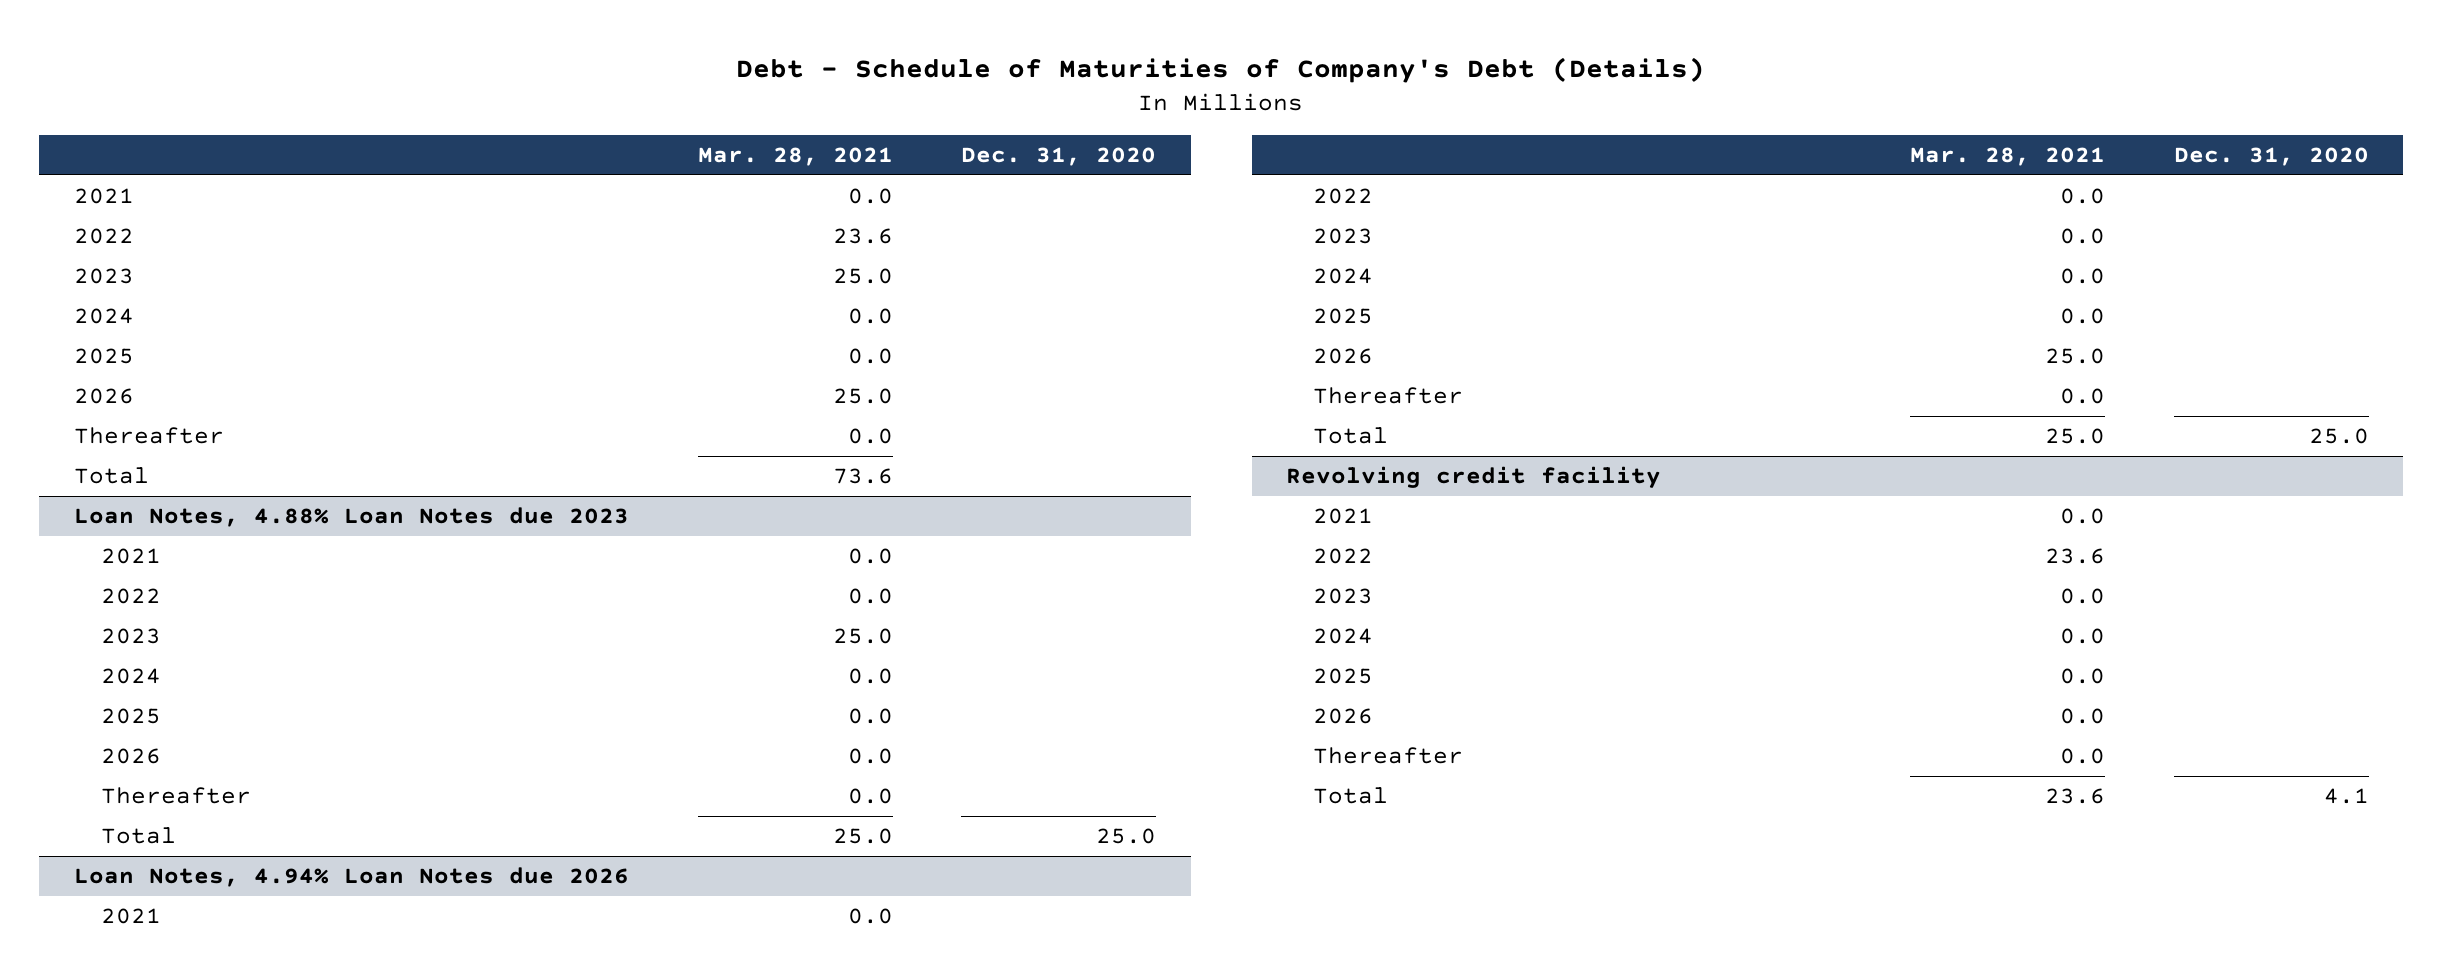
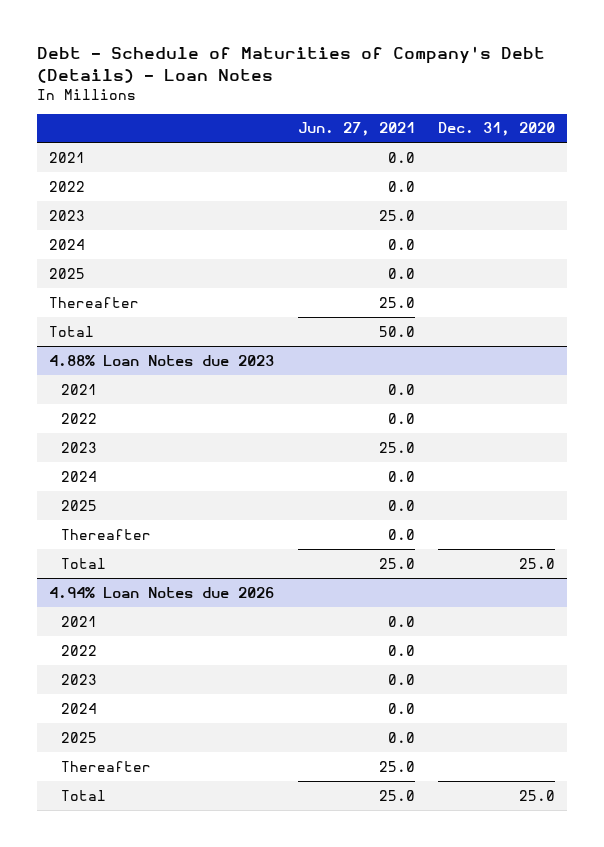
- Debt - Schedule of Maturities of Company's Debt (Details)
+ Debt - Schedule of Maturities of Company's Debt (Details) - Loan Notes
- | Mar. 28, 2021 | Dec. 31, 2020
+ | Jun. 27, 2021 | Dec. 31, 2020
- 2026 | 25.0 |
- Loan Notes, 4.88% Loan Notes due 2023
+ 4.88% Loan Notes due 2023
- 2026 | 0.0 |
- Loan Notes, 4.94% Loan Notes due 2026
+ 4.94% Loan Notes due 2026
- 2026 | 25.0 |
- Revolving credit facility
- 2021 | 0.0 |
- 2022 | 23.6 |
- 2023 | 0.0 |
- 2024 | 0.0 |
- 2025 | 0.0 |
- 2026 | 0.0 |
- Thereafter | 0.0 |
- Total | 23.6 | 4.1

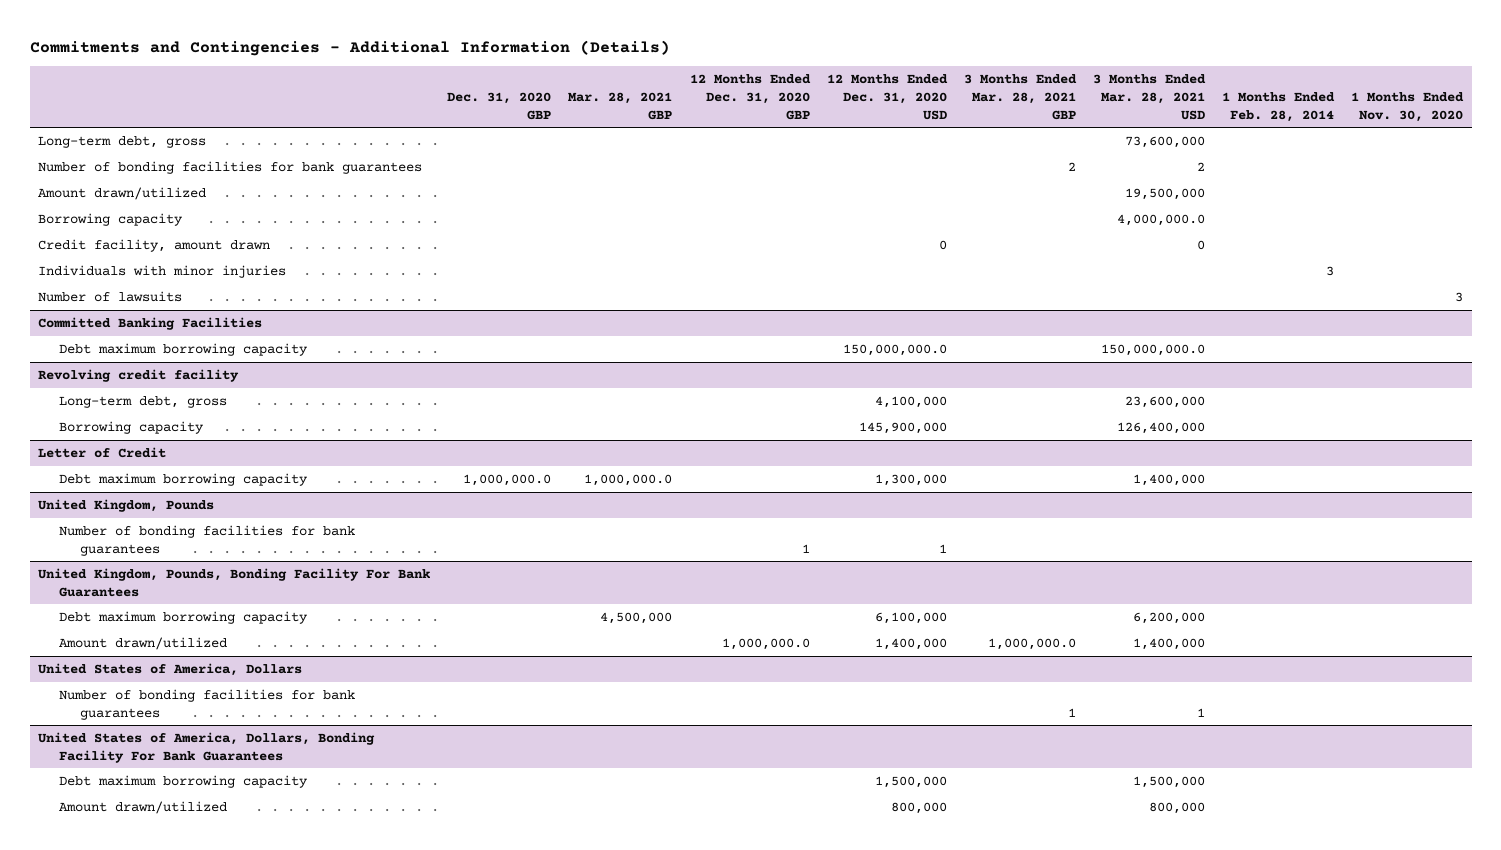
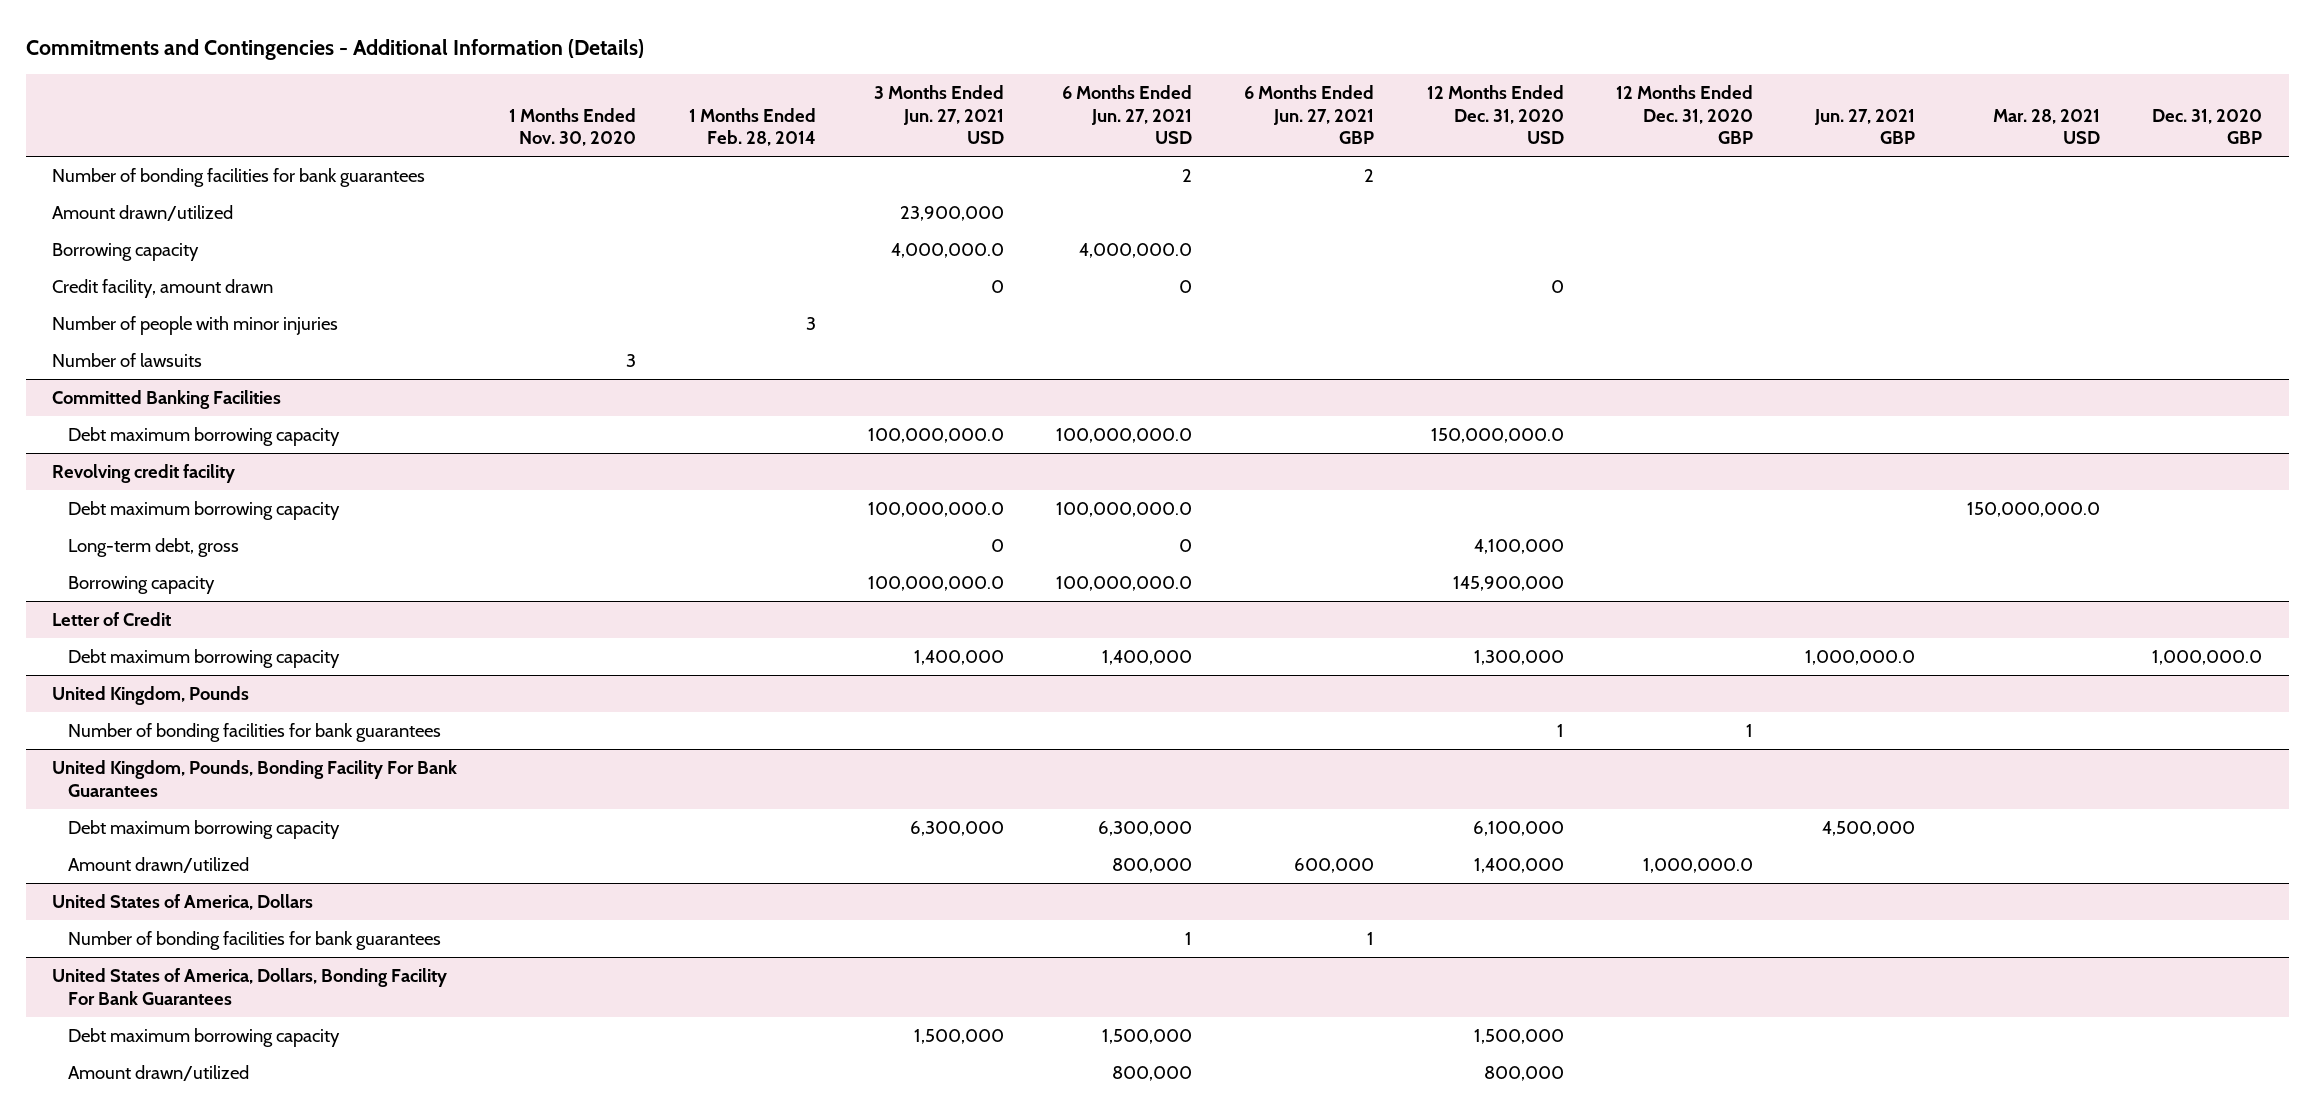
- | Dec. 31, 2020 GBP | Mar. 28, 2021 GBP | 12 Months Ended Dec. 31, 2020 GBP | 12 Months Ended Dec. 31, 2020 USD | 3 Months Ended Mar. 28, 2021 GBP | 3 Months Ended Mar. 28, 2021 USD | 1 Months Ended Feb. 28, 2014 | 1 Months Ended Nov. 30, 2020
+ | 1 Months Ended Nov. 30, 2020 | 1 Months Ended Feb. 28, 2014 | 3 Months Ended Jun. 27, 2021 USD | 6 Months Ended Jun. 27, 2021 USD | 6 Months Ended Jun. 27, 2021 GBP | 12 Months Ended Dec. 31, 2020 USD | 12 Months Ended Dec. 31, 2020 GBP | Jun. 27, 2021 GBP | Mar. 28, 2021 USD | Dec. 31, 2020 GBP
- Long-term debt, gross | | | | | | 73,600,000 | |
- Individuals with minor injuries | | | | | | | 3 |
+ Number of people with minor injuries | | 3 | | | | | | | |
@ Revolving credit facility
+ Debt maximum borrowing capacity | | | 100,000,000.0 | 100,000,000.0 | | | | | 150,000,000.0 |

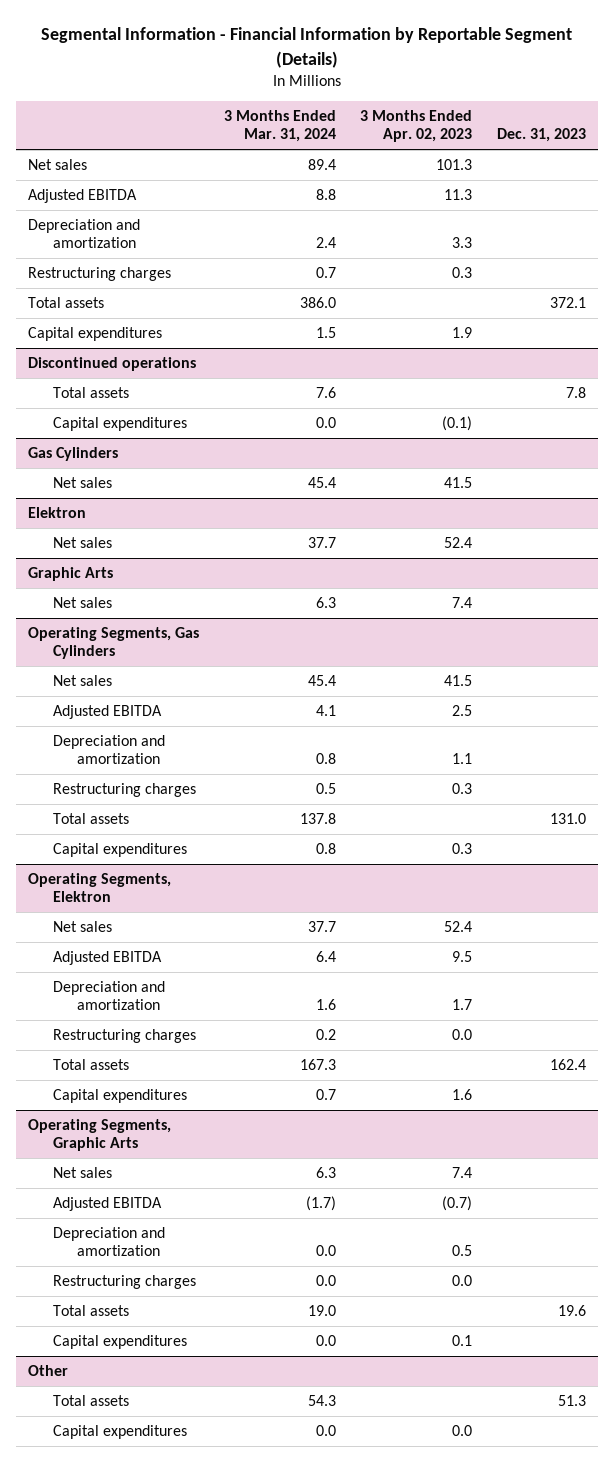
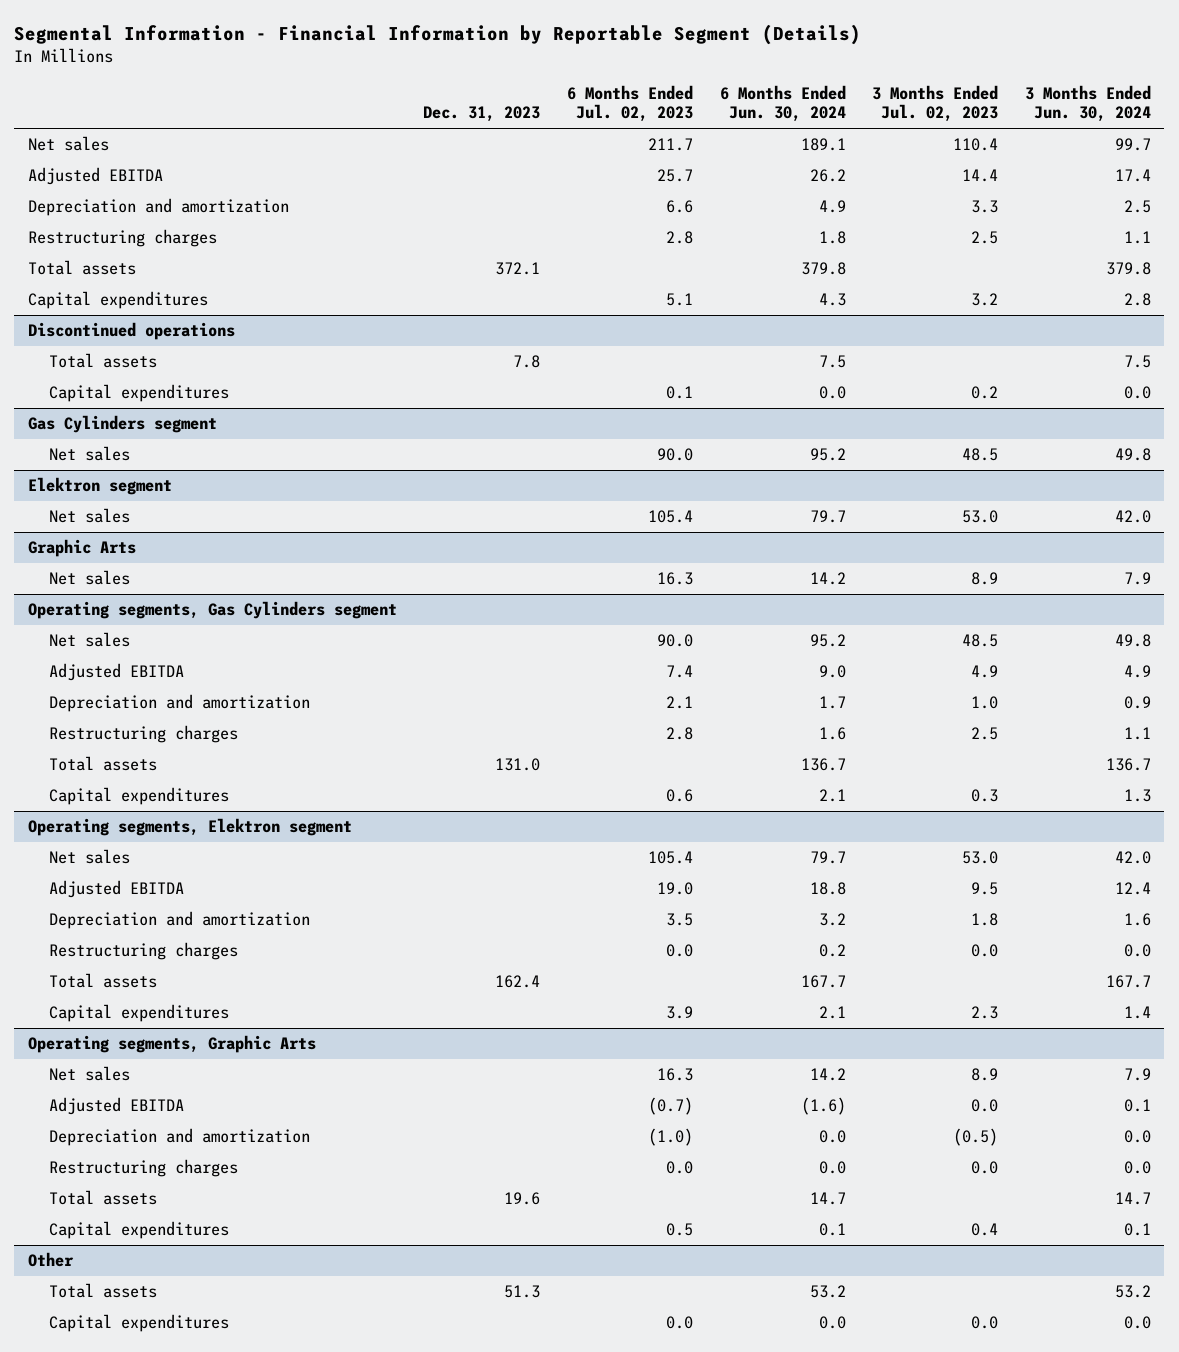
- | 3 Months Ended Mar. 31, 2024 | 3 Months Ended Apr. 02, 2023 | Dec. 31, 2023
+ | Dec. 31, 2023 | 6 Months Ended Jul. 02, 2023 | 6 Months Ended Jun. 30, 2024 | 3 Months Ended Jul. 02, 2023 | 3 Months Ended Jun. 30, 2024
- Gas Cylinders
+ Gas Cylinders segment
- Elektron
+ Elektron segment
- Operating Segments, Gas Cylinders
+ Operating segments, Gas Cylinders segment
- Operating Segments, Elektron
+ Operating segments, Elektron segment
- Operating Segments, Graphic Arts
+ Operating segments, Graphic Arts

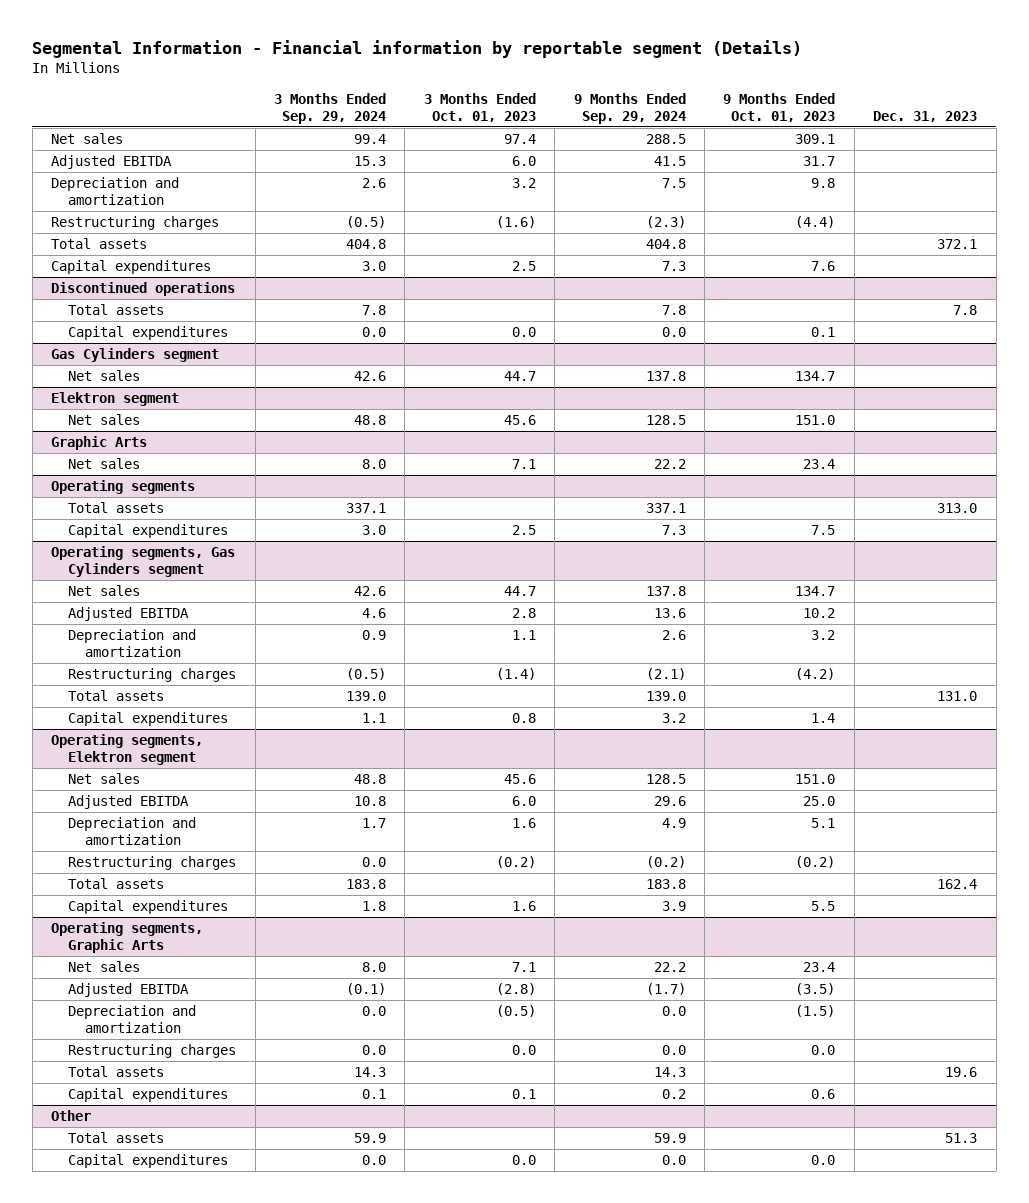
- Segmental Information - Financial Information by Reportable Segment (Details)
+ Segmental Information - Financial information by reportable segment (Details)
- | Dec. 31, 2023 | 6 Months Ended Jul. 02, 2023 | 6 Months Ended Jun. 30, 2024 | 3 Months Ended Jul. 02, 2023 | 3 Months Ended Jun. 30, 2024
+ | 3 Months Ended Sep. 29, 2024 | 3 Months Ended Oct. 01, 2023 | 9 Months Ended Sep. 29, 2024 | 9 Months Ended Oct. 01, 2023 | Dec. 31, 2023
+ Operating segments
+ Total assets | 337.1 | | 337.1 | | 313.0
+ Capital expenditures | 3.0 | 2.5 | 7.3 | 7.5 |

